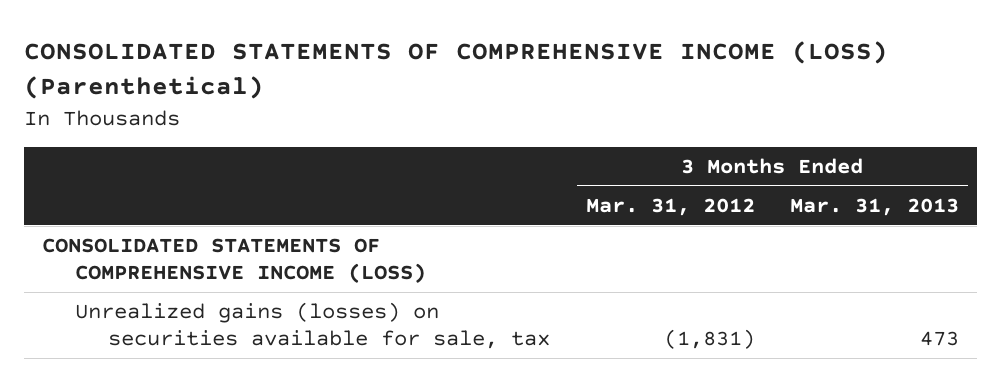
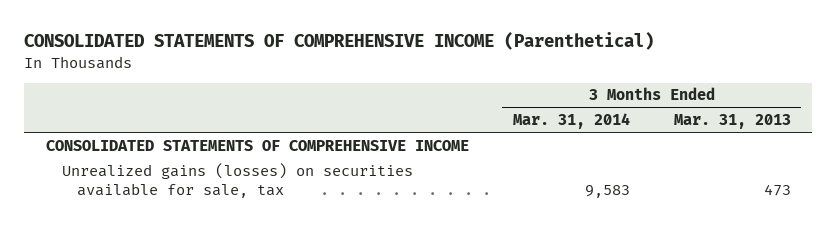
- CONSOLIDATED STATEMENTS OF COMPREHENSIVE INCOME (LOSS) (Parenthetical)
+ CONSOLIDATED STATEMENTS OF COMPREHENSIVE INCOME (Parenthetical)
- | 3 Months Ended Mar. 31, 2012 | 3 Months Ended Mar. 31, 2013
+ | 3 Months Ended Mar. 31, 2014 | 3 Months Ended Mar. 31, 2013
- CONSOLIDATED STATEMENTS OF COMPREHENSIVE INCOME (LOSS)
+ CONSOLIDATED STATEMENTS OF COMPREHENSIVE INCOME

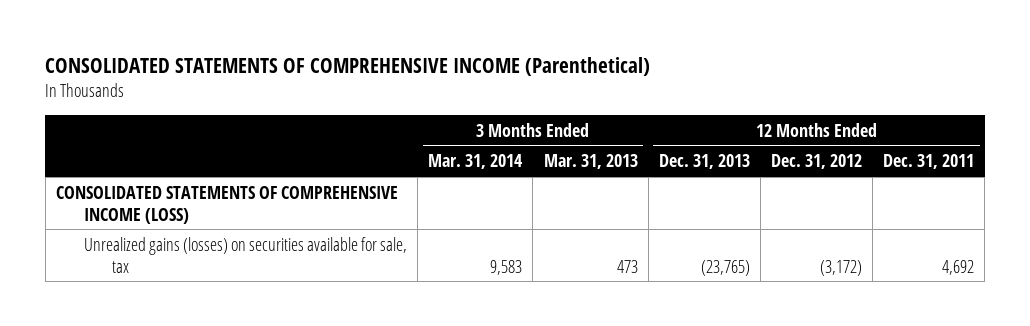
- | 3 Months Ended Mar. 31, 2014 | 3 Months Ended Mar. 31, 2013
+ | 3 Months Ended Mar. 31, 2014 | 3 Months Ended Mar. 31, 2013 | 12 Months Ended Dec. 31, 2013 | 12 Months Ended Dec. 31, 2012 | 12 Months Ended Dec. 31, 2011
- CONSOLIDATED STATEMENTS OF COMPREHENSIVE INCOME
+ CONSOLIDATED STATEMENTS OF COMPREHENSIVE INCOME (LOSS)

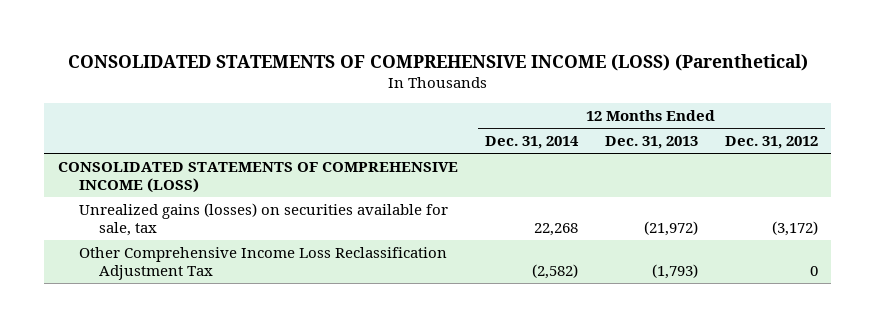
- CONSOLIDATED STATEMENTS OF COMPREHENSIVE INCOME (Parenthetical)
+ CONSOLIDATED STATEMENTS OF COMPREHENSIVE INCOME (LOSS) (Parenthetical)
- | 3 Months Ended Mar. 31, 2014 | 3 Months Ended Mar. 31, 2013 | 12 Months Ended Dec. 31, 2013 | 12 Months Ended Dec. 31, 2012 | 12 Months Ended Dec. 31, 2011
+ | 12 Months Ended Dec. 31, 2014 | 12 Months Ended Dec. 31, 2013 | 12 Months Ended Dec. 31, 2012
- Unrealized gains (losses) on securities available for sale, tax | 9,583 | 473 | (23,765) | (3,172) | 4,692
+ Unrealized gains (losses) on securities available for sale, tax | 22,268 | (21,972) | (3,172)
+ Other Comprehensive Income Loss Reclassification Adjustment Tax | (2,582) | (1,793) | 0

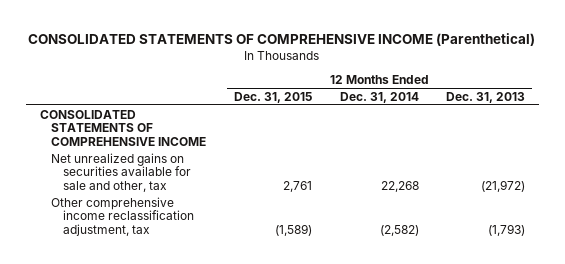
- CONSOLIDATED STATEMENTS OF COMPREHENSIVE INCOME (LOSS) (Parenthetical)
+ CONSOLIDATED STATEMENTS OF COMPREHENSIVE INCOME (Parenthetical)
- | 12 Months Ended Dec. 31, 2014 | 12 Months Ended Dec. 31, 2013 | 12 Months Ended Dec. 31, 2012
+ | 12 Months Ended Dec. 31, 2015 | 12 Months Ended Dec. 31, 2014 | 12 Months Ended Dec. 31, 2013
- CONSOLIDATED STATEMENTS OF COMPREHENSIVE INCOME (LOSS)
- Unrealized gains (losses) on securities available for sale, tax | 22,268 | (21,972) | (3,172)
- Other Comprehensive Income Loss Reclassification Adjustment Tax | (2,582) | (1,793) | 0
+ CONSOLIDATED STATEMENTS OF COMPREHENSIVE INCOME
+ Net unrealized gains on securities available for sale and other, tax | 2,761 | 22,268 | (21,972)
+ Other comprehensive income reclassification adjustment, tax | (1,589) | (2,582) | (1,793)

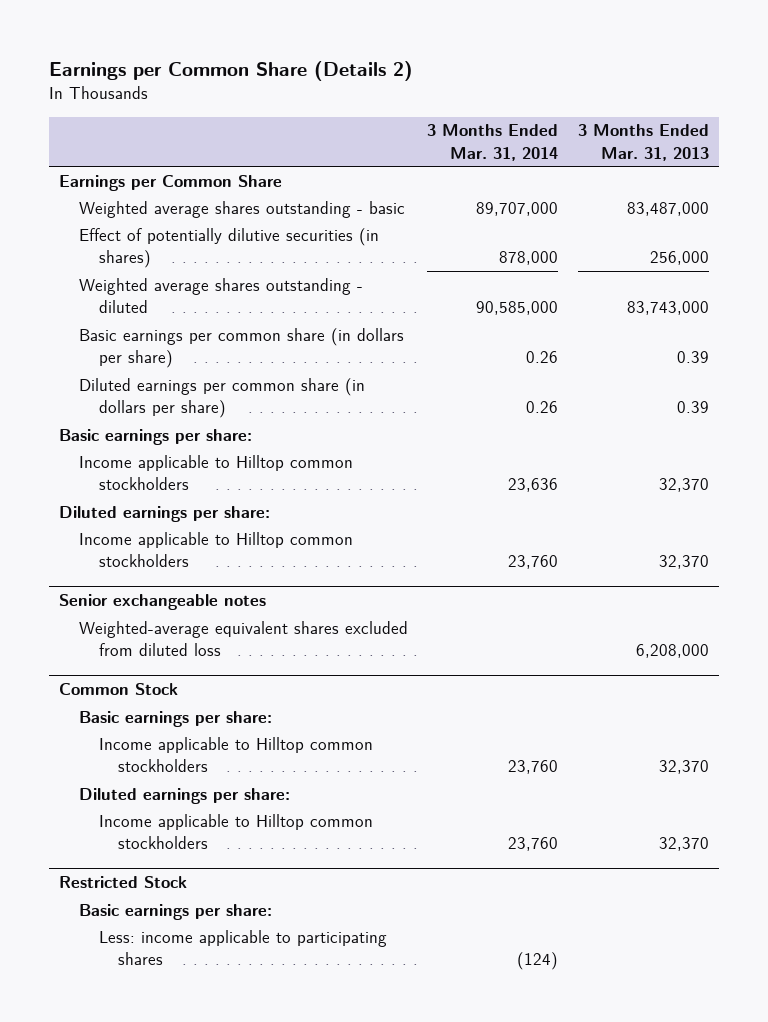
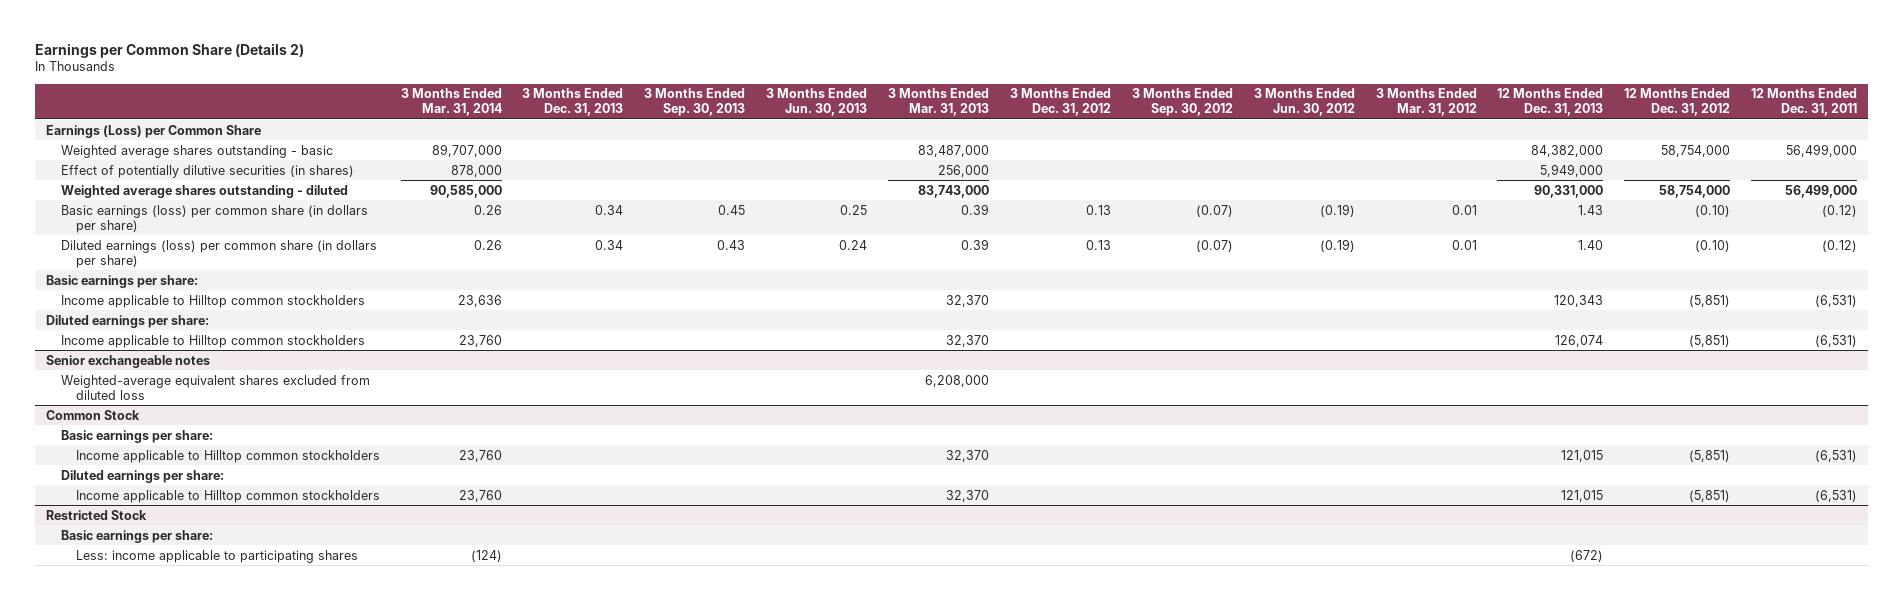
- | 3 Months Ended Mar. 31, 2014 | 3 Months Ended Mar. 31, 2013
+ | 3 Months Ended Mar. 31, 2014 | 3 Months Ended Dec. 31, 2013 | 3 Months Ended Sep. 30, 2013 | 3 Months Ended Jun. 30, 2013 | 3 Months Ended Mar. 31, 2013 | 3 Months Ended Dec. 31, 2012 | 3 Months Ended Sep. 30, 2012 | 3 Months Ended Jun. 30, 2012 | 3 Months Ended Mar. 31, 2012 | 12 Months Ended Dec. 31, 2013 | 12 Months Ended Dec. 31, 2012 | 12 Months Ended Dec. 31, 2011
- Earnings per Common Share
+ Earnings (Loss) per Common Share
- Basic earnings per common share (in dollars per share) | 0.26 | 0.39
- Diluted earnings per common share (in dollars per share) | 0.26 | 0.39
+ Basic earnings (loss) per common share (in dollars per share) | 0.26 | 0.34 | 0.45 | 0.25 | 0.39 | 0.13 | (0.07) | (0.19) | 0.01 | 1.43 | (0.10) | (0.12)
+ Diluted earnings (loss) per common share (in dollars per share) | 0.26 | 0.34 | 0.43 | 0.24 | 0.39 | 0.13 | (0.07) | (0.19) | 0.01 | 1.40 | (0.10) | (0.12)

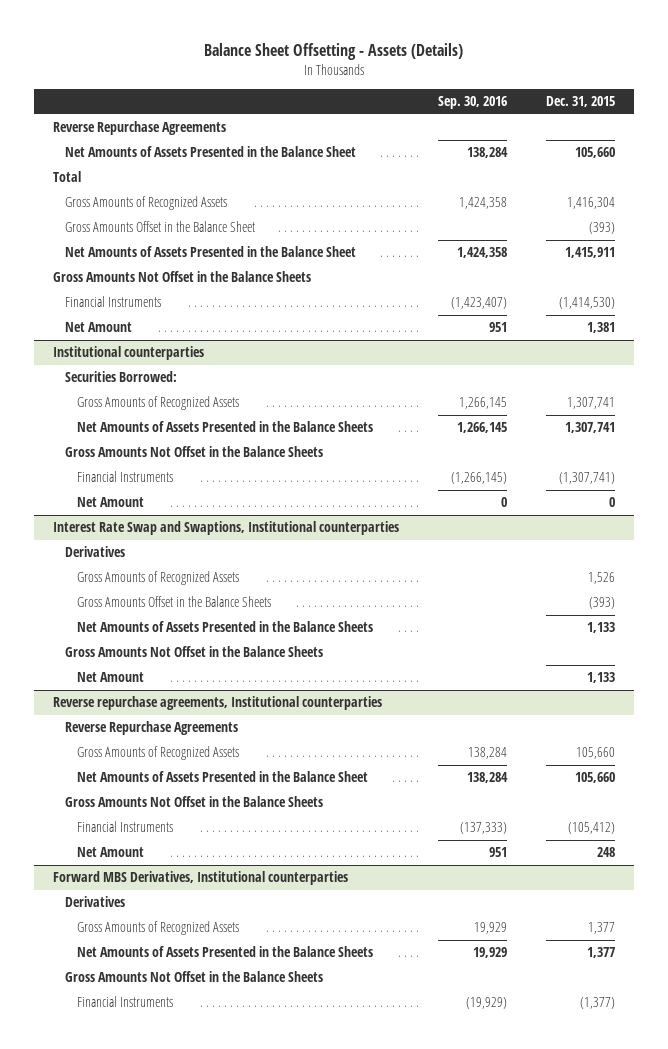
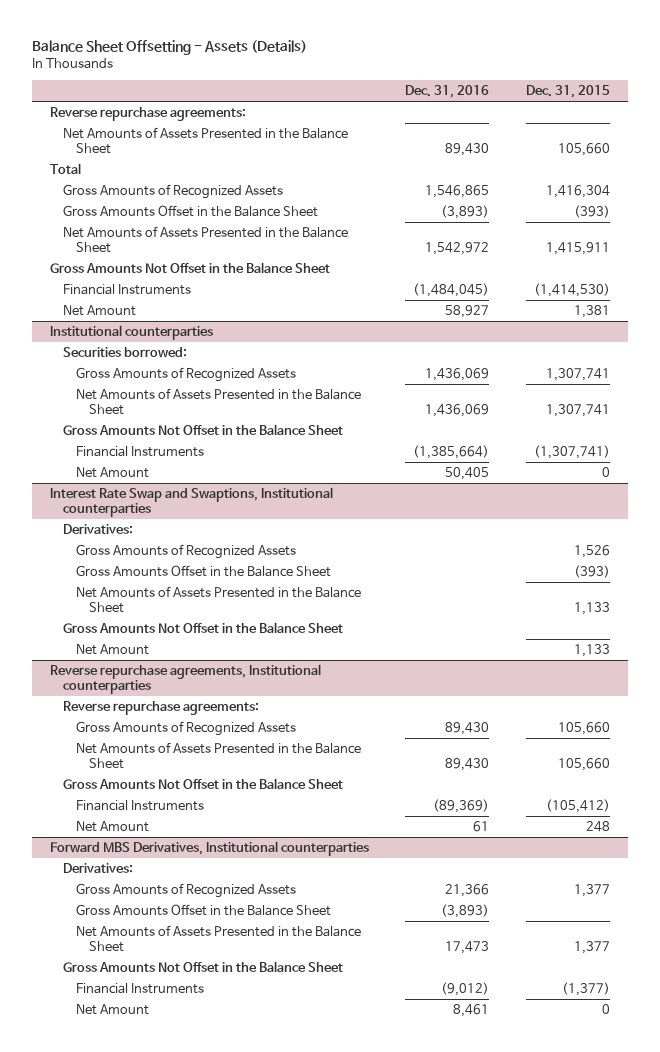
- | Sep. 30, 2016 | Dec. 31, 2015
+ | Dec. 31, 2016 | Dec. 31, 2015
- Reverse Repurchase Agreements
+ Reverse repurchase agreements:
- Gross Amounts Not Offset in the Balance Sheets
+ Gross Amounts Not Offset in the Balance Sheet
@ Institutional counterparties
- Securities Borrowed:
+ Securities borrowed:
- Net Amounts of Assets Presented in the Balance Sheets | 1,266,145 | 1,307,741
- Gross Amounts Not Offset in the Balance Sheets
+ Net Amounts of Assets Presented in the Balance Sheet | 1,436,069 | 1,307,741
+ Gross Amounts Not Offset in the Balance Sheet
@ Interest Rate Swap and Swaptions, Institutional counterparties
- Derivatives
+ Derivatives:
- Gross Amounts Offset in the Balance Sheets | | (393)
- Net Amounts of Assets Presented in the Balance Sheets | | 1,133
- Gross Amounts Not Offset in the Balance Sheets
+ Gross Amounts Offset in the Balance Sheet | | (393)
+ Net Amounts of Assets Presented in the Balance Sheet | | 1,133
+ Gross Amounts Not Offset in the Balance Sheet
@ Reverse repurchase agreements, Institutional counterparties
- Reverse Repurchase Agreements
+ Reverse repurchase agreements:
- Gross Amounts Not Offset in the Balance Sheets
+ Gross Amounts Not Offset in the Balance Sheet
@ Forward MBS Derivatives, Institutional counterparties
- Derivatives
+ Derivatives:
- Net Amounts of Assets Presented in the Balance Sheets | 19,929 | 1,377
- Gross Amounts Not Offset in the Balance Sheets
+ Gross Amounts Offset in the Balance Sheet | (3,893) |
+ Net Amounts of Assets Presented in the Balance Sheet | 17,473 | 1,377
+ Gross Amounts Not Offset in the Balance Sheet
+ Net Amount | 8,461 | 0

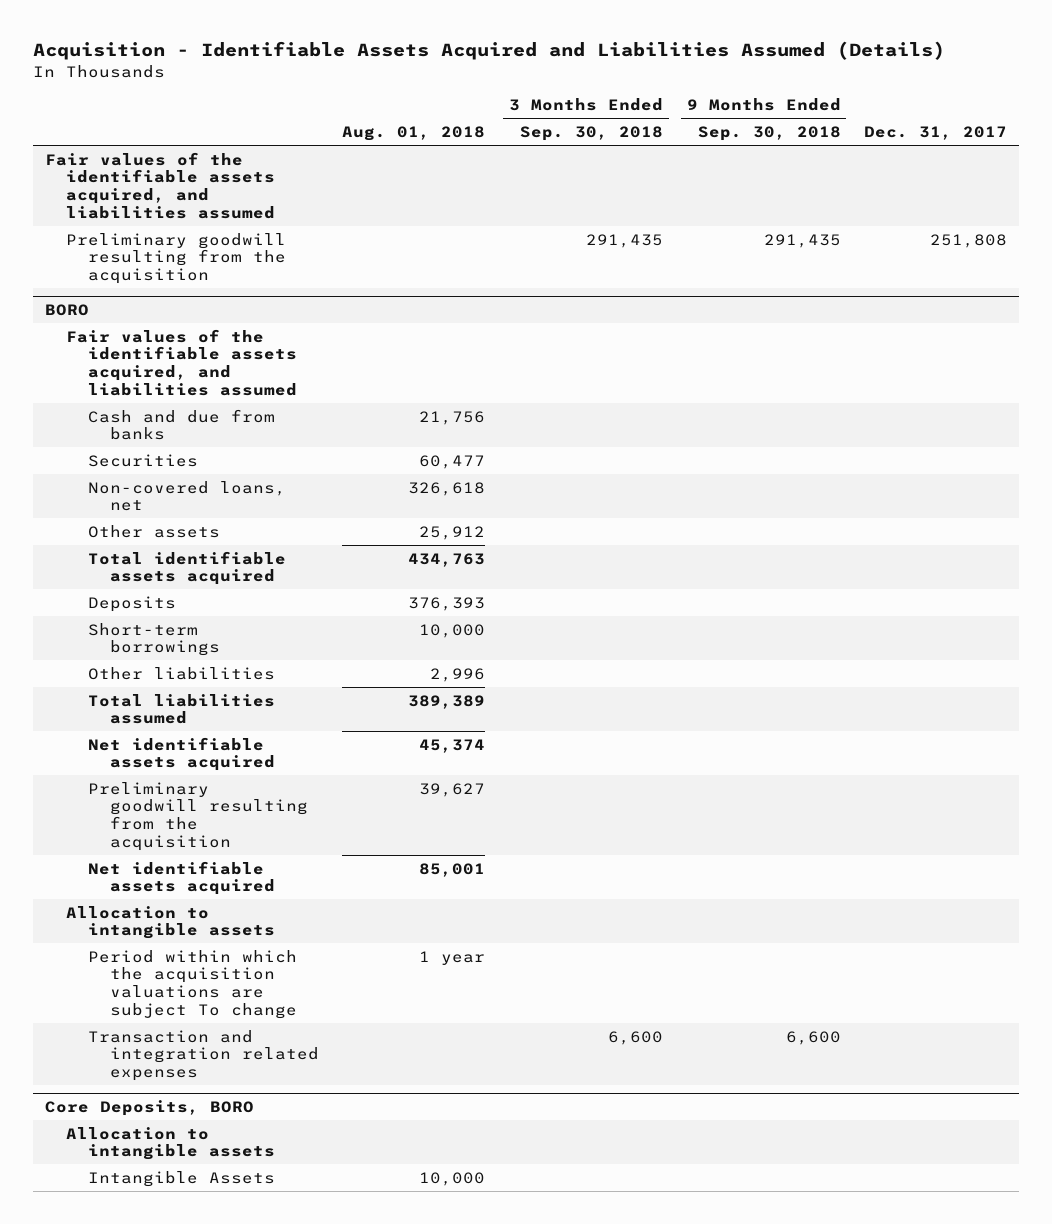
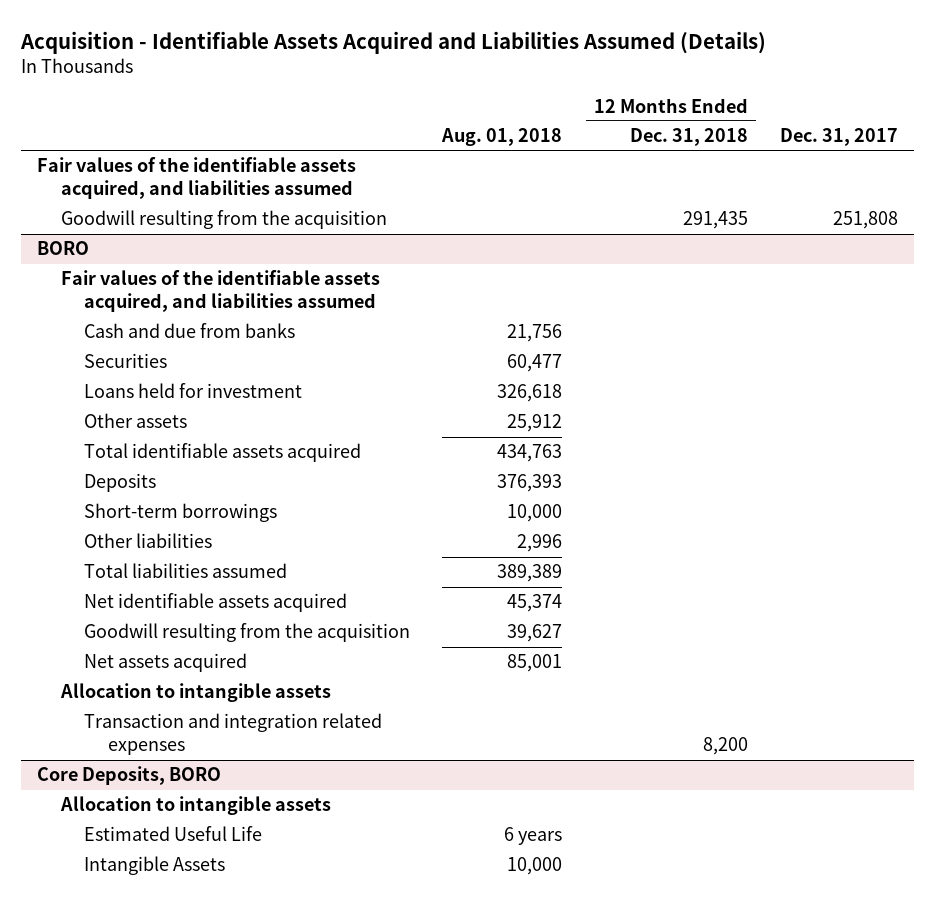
- | Aug. 01, 2018 | 3 Months Ended Sep. 30, 2018 | 9 Months Ended Sep. 30, 2018 | Dec. 31, 2017
+ | Aug. 01, 2018 | 12 Months Ended Dec. 31, 2018 | Dec. 31, 2017
- Preliminary goodwill resulting from the acquisition | | 291,435 | 291,435 | 251,808
+ Goodwill resulting from the acquisition | | 291,435 | 251,808
@ BORO
- Non-covered loans, net | 326,618 | | |
+ Loans held for investment | 326,618 | |
- Preliminary goodwill resulting from the acquisition | 39,627 | | |
- Net identifiable assets acquired | 85,001 | | |
+ Goodwill resulting from the acquisition | 39,627 | |
+ Net assets acquired | 85,001 | |
- Period within which the acquisition valuations are subject To change | 1 year | | |
@ Core Deposits, BORO
+ Estimated Useful Life | 6 years | |

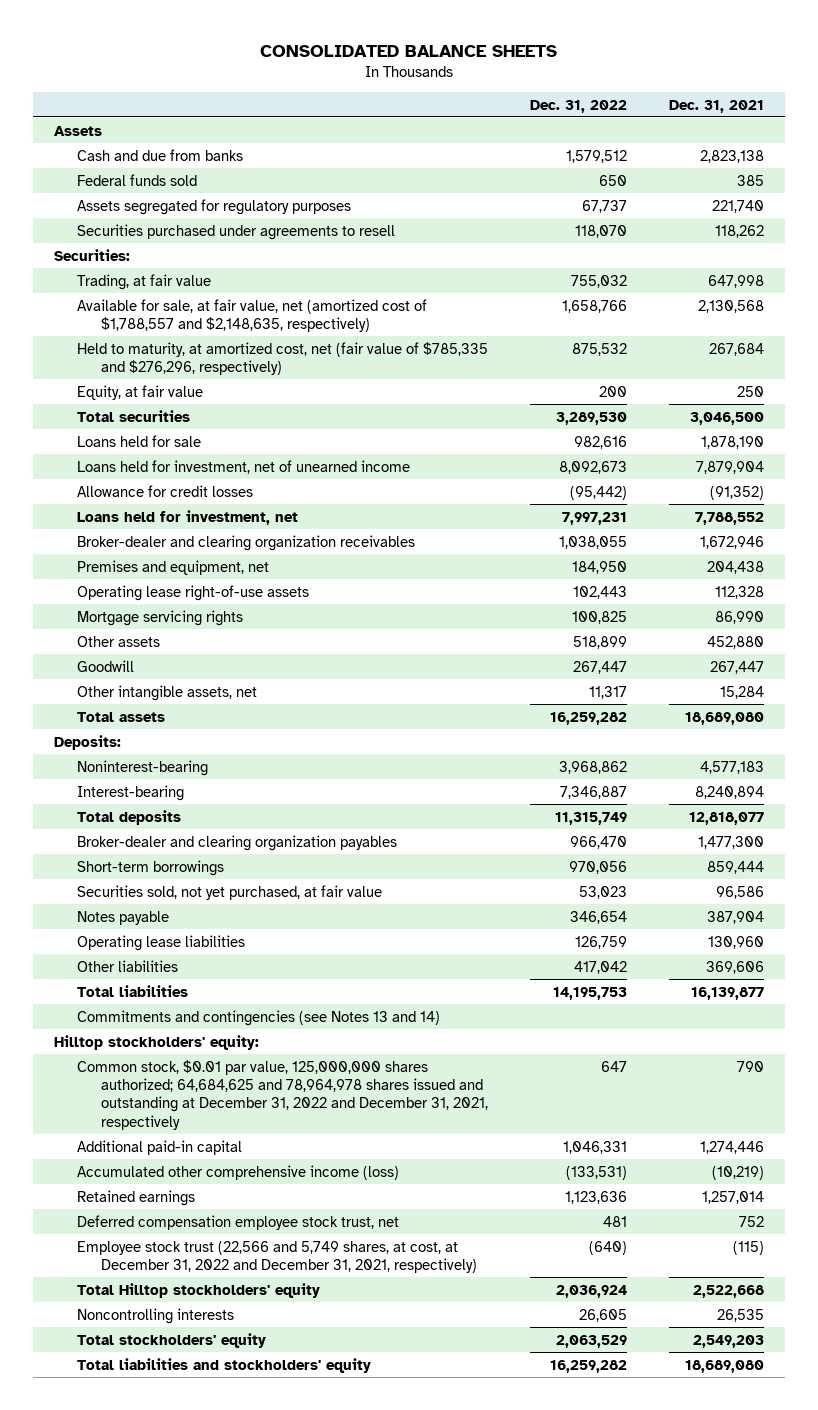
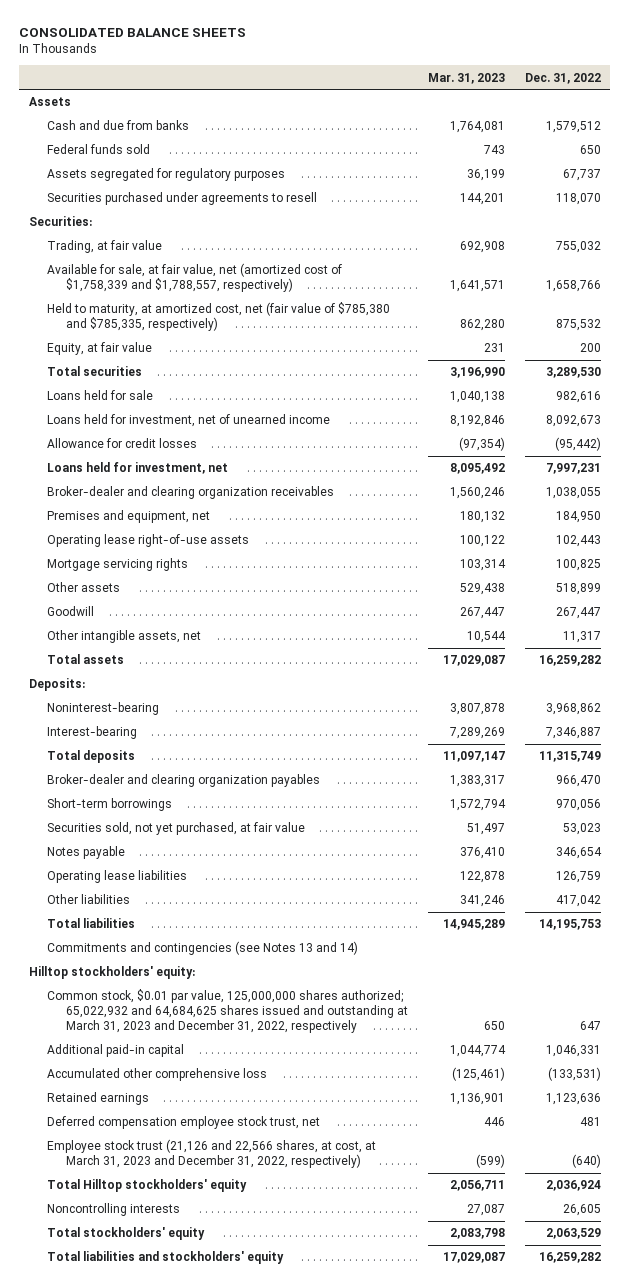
- | Dec. 31, 2022 | Dec. 31, 2021
+ | Mar. 31, 2023 | Dec. 31, 2022
- Available for sale, at fair value, net (amortized cost of $1,788,557 and $2,148,635, respectively) | 1,658,766 | 2,130,568
- Held to maturity, at amortized cost, net (fair value of $785,335 and $276,296, respectively) | 875,532 | 267,684
+ Available for sale, at fair value, net (amortized cost of $1,758,339 and $1,788,557, respectively) | 1,641,571 | 1,658,766
+ Held to maturity, at amortized cost, net (fair value of $785,380 and $785,335, respectively) | 862,280 | 875,532
- Common stock, $0.01 par value, 125,000,000 shares authorized; 64,684,625 and 78,964,978 shares issued and outstanding at December 31, 2022 and December 31, 2021, respectively | 647 | 790
+ Common stock, $0.01 par value, 125,000,000 shares authorized; 65,022,932 and 64,684,625 shares issued and outstanding at March 31, 2023 and December 31, 2022, respectively | 650 | 647
- Accumulated other comprehensive income (loss) | (133,531) | (10,219)
+ Accumulated other comprehensive loss | (125,461) | (133,531)
- Employee stock trust (22,566 and 5,749 shares, at cost, at December 31, 2022 and December 31, 2021, respectively) | (640) | (115)
+ Employee stock trust (21,126 and 22,566 shares, at cost, at March 31, 2023 and December 31, 2022, respectively) | (599) | (640)

